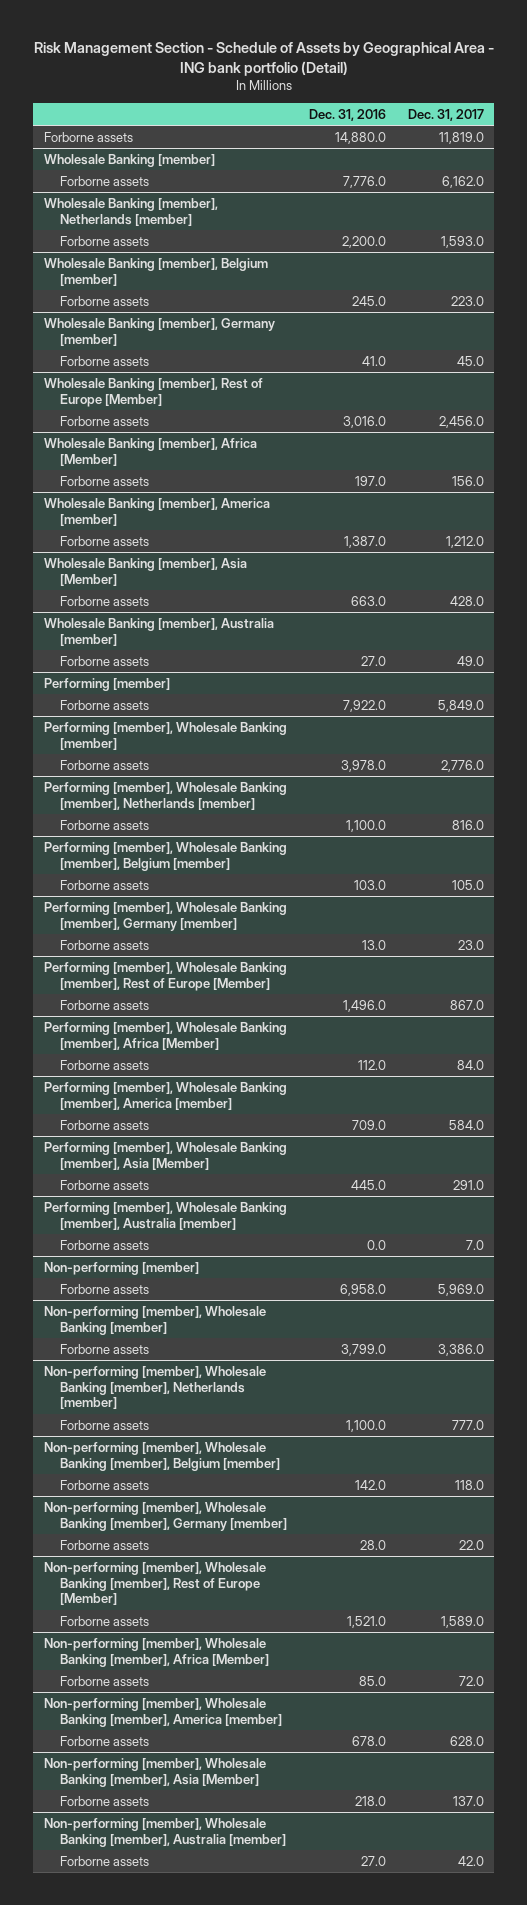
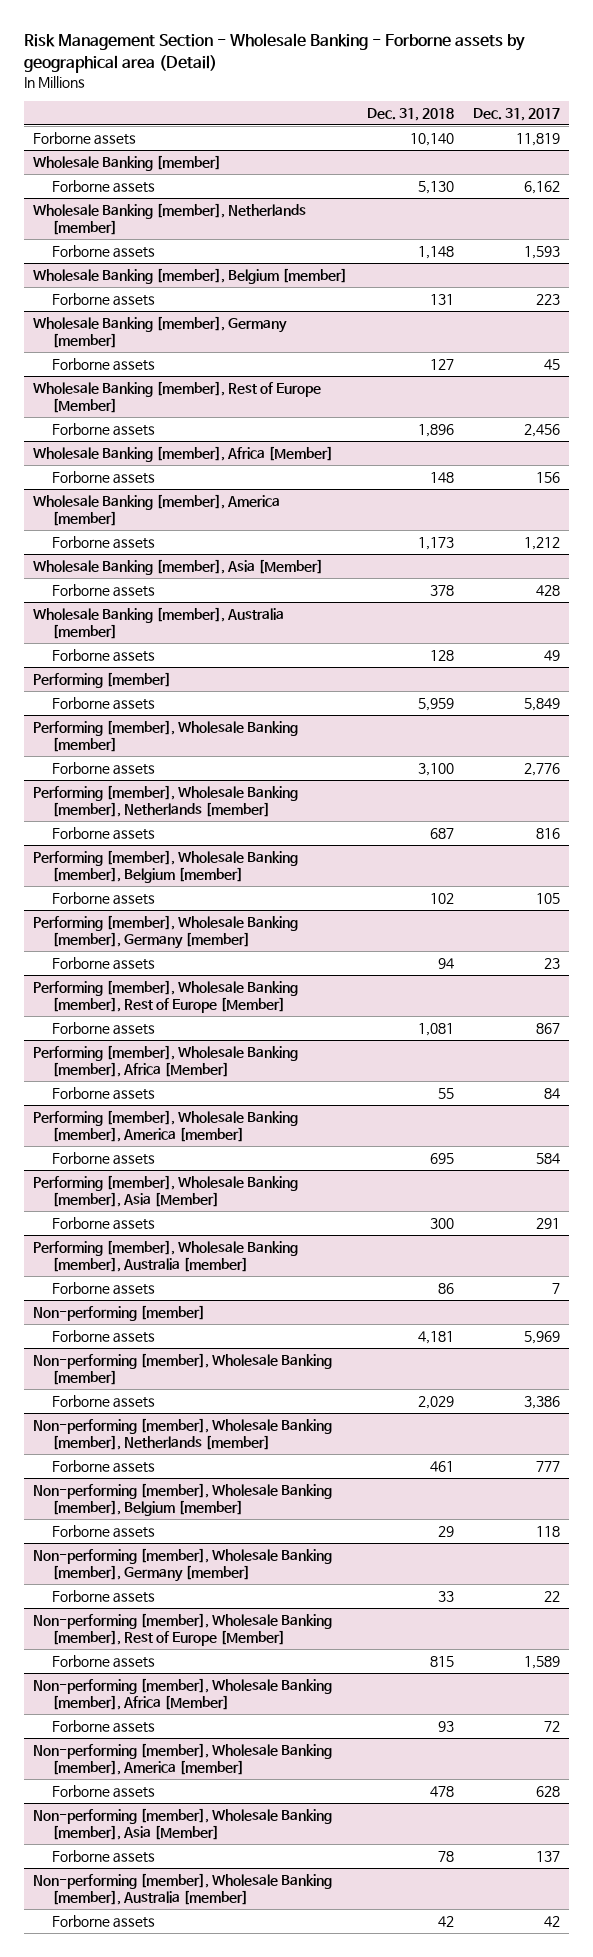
- Risk Management Section - Schedule of Assets by Geographical Area - ING bank portfolio (Detail)
+ Risk Management Section - Wholesale Banking - Forborne assets by geographical area (Detail)
- | Dec. 31, 2016 | Dec. 31, 2017
+ | Dec. 31, 2018 | Dec. 31, 2017
- Forborne assets | 14,880.0 | 11,819.0
+ Forborne assets | 10,140 | 11,819
@ Wholesale Banking [member]
- Forborne assets | 7,776.0 | 6,162.0
+ Forborne assets | 5,130 | 6,162
@ Wholesale Banking [member], Netherlands [member]
- Forborne assets | 2,200.0 | 1,593.0
+ Forborne assets | 1,148 | 1,593
@ Wholesale Banking [member], Belgium [member]
- Forborne assets | 245.0 | 223.0
+ Forborne assets | 131 | 223
@ Wholesale Banking [member], Germany [member]
- Forborne assets | 41.0 | 45.0
+ Forborne assets | 127 | 45
@ Wholesale Banking [member], Rest of Europe [Member]
- Forborne assets | 3,016.0 | 2,456.0
+ Forborne assets | 1,896 | 2,456
@ Wholesale Banking [member], Africa [Member]
- Forborne assets | 197.0 | 156.0
+ Forborne assets | 148 | 156
@ Wholesale Banking [member], America [member]
- Forborne assets | 1,387.0 | 1,212.0
+ Forborne assets | 1,173 | 1,212
@ Wholesale Banking [member], Asia [Member]
- Forborne assets | 663.0 | 428.0
+ Forborne assets | 378 | 428
@ Wholesale Banking [member], Australia [member]
- Forborne assets | 27.0 | 49.0
+ Forborne assets | 128 | 49
@ Performing [member]
- Forborne assets | 7,922.0 | 5,849.0
+ Forborne assets | 5,959 | 5,849
@ Performing [member], Wholesale Banking [member]
- Forborne assets | 3,978.0 | 2,776.0
+ Forborne assets | 3,100 | 2,776
@ Performing [member], Wholesale Banking [member], Netherlands [member]
- Forborne assets | 1,100.0 | 816.0
+ Forborne assets | 687 | 816
@ Performing [member], Wholesale Banking [member], Belgium [member]
- Forborne assets | 103.0 | 105.0
+ Forborne assets | 102 | 105
@ Performing [member], Wholesale Banking [member], Germany [member]
- Forborne assets | 13.0 | 23.0
+ Forborne assets | 94 | 23
@ Performing [member], Wholesale Banking [member], Rest of Europe [Member]
- Forborne assets | 1,496.0 | 867.0
+ Forborne assets | 1,081 | 867
@ Performing [member], Wholesale Banking [member], Africa [Member]
- Forborne assets | 112.0 | 84.0
+ Forborne assets | 55 | 84
@ Performing [member], Wholesale Banking [member], America [member]
- Forborne assets | 709.0 | 584.0
+ Forborne assets | 695 | 584
@ Performing [member], Wholesale Banking [member], Asia [Member]
- Forborne assets | 445.0 | 291.0
+ Forborne assets | 300 | 291
@ Performing [member], Wholesale Banking [member], Australia [member]
- Forborne assets | 0.0 | 7.0
+ Forborne assets | 86 | 7
@ Non-performing [member]
- Forborne assets | 6,958.0 | 5,969.0
+ Forborne assets | 4,181 | 5,969
@ Non-performing [member], Wholesale Banking [member]
- Forborne assets | 3,799.0 | 3,386.0
+ Forborne assets | 2,029 | 3,386
@ Non-performing [member], Wholesale Banking [member], Netherlands [member]
- Forborne assets | 1,100.0 | 777.0
+ Forborne assets | 461 | 777
@ Non-performing [member], Wholesale Banking [member], Belgium [member]
- Forborne assets | 142.0 | 118.0
+ Forborne assets | 29 | 118
@ Non-performing [member], Wholesale Banking [member], Germany [member]
- Forborne assets | 28.0 | 22.0
+ Forborne assets | 33 | 22
@ Non-performing [member], Wholesale Banking [member], Rest of Europe [Member]
- Forborne assets | 1,521.0 | 1,589.0
+ Forborne assets | 815 | 1,589
@ Non-performing [member], Wholesale Banking [member], Africa [Member]
- Forborne assets | 85.0 | 72.0
+ Forborne assets | 93 | 72
@ Non-performing [member], Wholesale Banking [member], America [member]
- Forborne assets | 678.0 | 628.0
+ Forborne assets | 478 | 628
@ Non-performing [member], Wholesale Banking [member], Asia [Member]
- Forborne assets | 218.0 | 137.0
+ Forborne assets | 78 | 137
@ Non-performing [member], Wholesale Banking [member], Australia [member]
- Forborne assets | 27.0 | 42.0
+ Forborne assets | 42 | 42

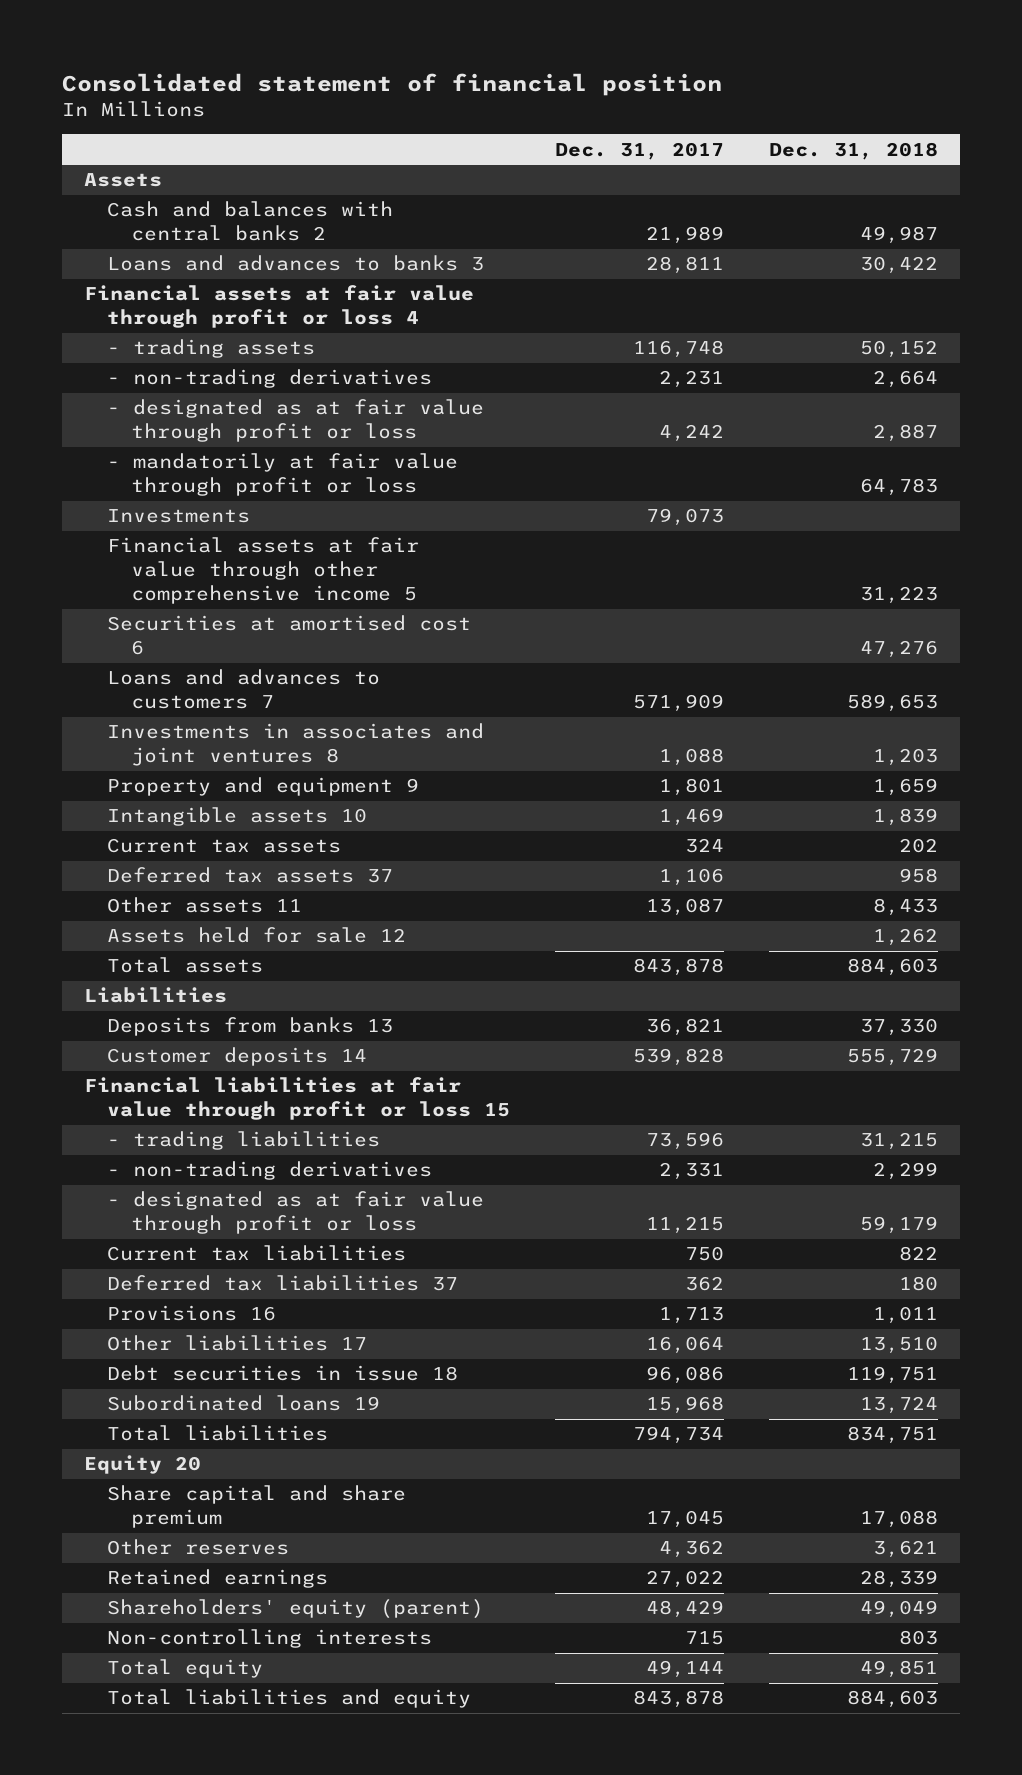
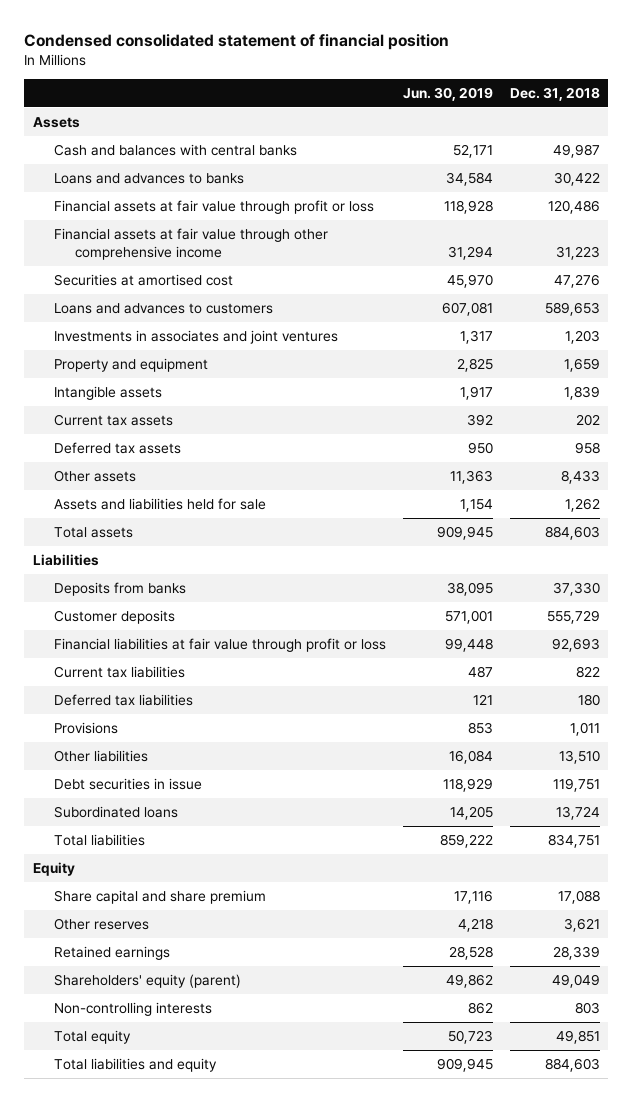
- Consolidated statement of financial position
+ Condensed consolidated statement of financial position
- | Dec. 31, 2017 | Dec. 31, 2018
+ | Jun. 30, 2019 | Dec. 31, 2018
- Cash and balances with central banks 2 | 21,989 | 49,987
- Loans and advances to banks 3 | 28,811 | 30,422
- Financial assets at fair value through profit or loss 4
- - trading assets | 116,748 | 50,152
- - non-trading derivatives | 2,231 | 2,664
- - designated as at fair value through profit or loss | 4,242 | 2,887
- - mandatorily at fair value through profit or loss | | 64,783
- Investments | 79,073 |
- Financial assets at fair value through other comprehensive income 5 | | 31,223
- Securities at amortised cost 6 | | 47,276
- Loans and advances to customers 7 | 571,909 | 589,653
- Investments in associates and joint ventures 8 | 1,088 | 1,203
- Property and equipment 9 | 1,801 | 1,659
- Intangible assets 10 | 1,469 | 1,839
+ Cash and balances with central banks | 52,171 | 49,987
+ Loans and advances to banks | 34,584 | 30,422
+ Financial assets at fair value through profit or loss | 118,928 | 120,486
+ Financial assets at fair value through other comprehensive income | 31,294 | 31,223
+ Securities at amortised cost | 45,970 | 47,276
+ Loans and advances to customers | 607,081 | 589,653
+ Investments in associates and joint ventures | 1,317 | 1,203
+ Property and equipment | 2,825 | 1,659
+ Intangible assets | 1,917 | 1,839
- Deferred tax assets 37 | 1,106 | 958
- Other assets 11 | 13,087 | 8,433
- Assets held for sale 12 | | 1,262
+ Deferred tax assets | 950 | 958
+ Other assets | 11,363 | 8,433
+ Assets and liabilities held for sale | 1,154 | 1,262
- Deposits from banks 13 | 36,821 | 37,330
- Customer deposits 14 | 539,828 | 555,729
- Financial liabilities at fair value through profit or loss 15
- - trading liabilities | 73,596 | 31,215
- - non-trading derivatives | 2,331 | 2,299
- - designated as at fair value through profit or loss | 11,215 | 59,179
+ Deposits from banks | 38,095 | 37,330
+ Customer deposits | 571,001 | 555,729
+ Financial liabilities at fair value through profit or loss | 99,448 | 92,693
- Deferred tax liabilities 37 | 362 | 180
- Provisions 16 | 1,713 | 1,011
- Other liabilities 17 | 16,064 | 13,510
- Debt securities in issue 18 | 96,086 | 119,751
- Subordinated loans 19 | 15,968 | 13,724
+ Deferred tax liabilities | 121 | 180
+ Provisions | 853 | 1,011
+ Other liabilities | 16,084 | 13,510
+ Debt securities in issue | 118,929 | 119,751
+ Subordinated loans | 14,205 | 13,724
- Equity 20
+ Equity

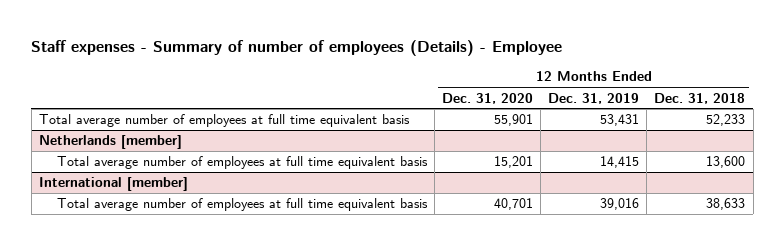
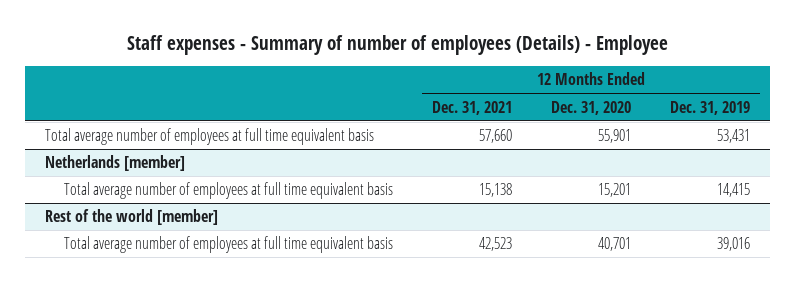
- | 12 Months Ended Dec. 31, 2020 | 12 Months Ended Dec. 31, 2019 | 12 Months Ended Dec. 31, 2018
+ | 12 Months Ended Dec. 31, 2021 | 12 Months Ended Dec. 31, 2020 | 12 Months Ended Dec. 31, 2019
- International [member]
+ Rest of the world [member]

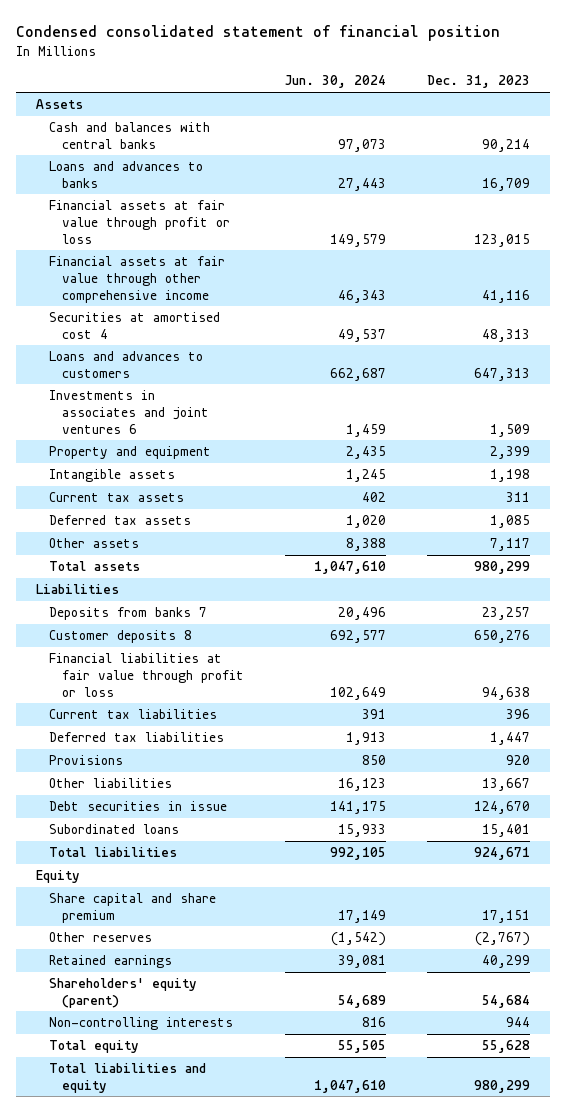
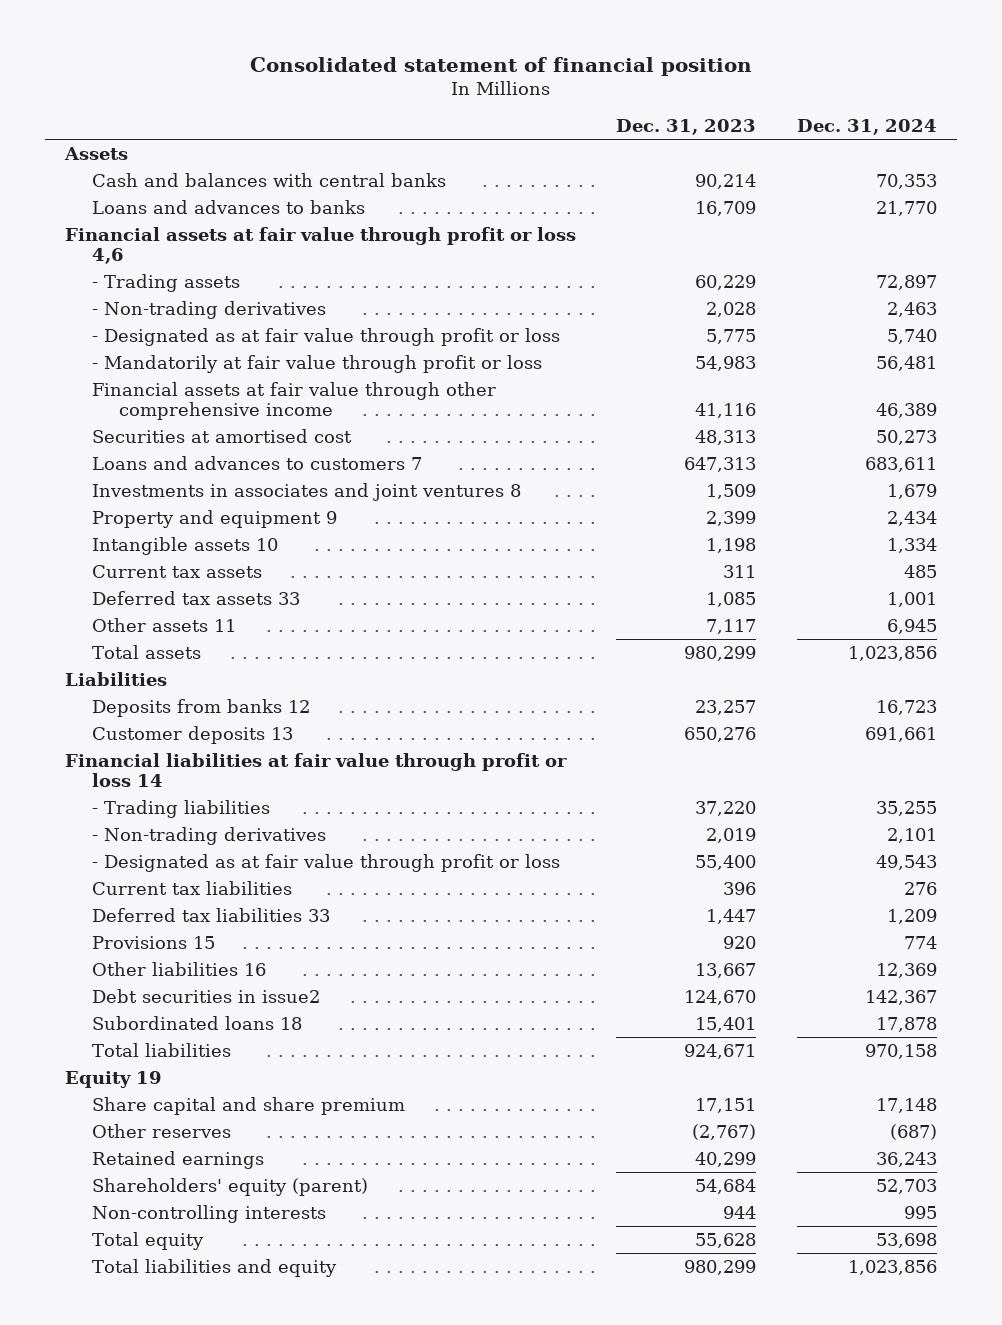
- Condensed consolidated statement of financial position
+ Consolidated statement of financial position
- | Jun. 30, 2024 | Dec. 31, 2023
+ | Dec. 31, 2023 | Dec. 31, 2024
- Financial assets at fair value through profit or loss | 149,579 | 123,015
+ Financial assets at fair value through profit or loss 4,6
+ - Trading assets | 60,229 | 72,897
+ - Non-trading derivatives | 2,028 | 2,463
+ - Designated as at fair value through profit or loss | 5,775 | 5,740
+ - Mandatorily at fair value through profit or loss | 54,983 | 56,481
- Securities at amortised cost 4 | 49,537 | 48,313
- Loans and advances to customers | 662,687 | 647,313
- Investments in associates and joint ventures 6 | 1,459 | 1,509
- Property and equipment | 2,435 | 2,399
- Intangible assets | 1,245 | 1,198
+ Securities at amortised cost | 48,313 | 50,273
+ Loans and advances to customers 7 | 647,313 | 683,611
+ Investments in associates and joint ventures 8 | 1,509 | 1,679
+ Property and equipment 9 | 2,399 | 2,434
+ Intangible assets 10 | 1,198 | 1,334
- Deferred tax assets | 1,020 | 1,085
- Other assets | 8,388 | 7,117
+ Deferred tax assets 33 | 1,085 | 1,001
+ Other assets 11 | 7,117 | 6,945
- Deposits from banks 7 | 20,496 | 23,257
- Customer deposits 8 | 692,577 | 650,276
- Financial liabilities at fair value through profit or loss | 102,649 | 94,638
+ Deposits from banks 12 | 23,257 | 16,723
+ Customer deposits 13 | 650,276 | 691,661
+ Financial liabilities at fair value through profit or loss 14
+ - Trading liabilities | 37,220 | 35,255
+ - Non-trading derivatives | 2,019 | 2,101
+ - Designated as at fair value through profit or loss | 55,400 | 49,543
- Deferred tax liabilities | 1,913 | 1,447
- Provisions | 850 | 920
- Other liabilities | 16,123 | 13,667
- Debt securities in issue | 141,175 | 124,670
- Subordinated loans | 15,933 | 15,401
+ Deferred tax liabilities 33 | 1,447 | 1,209
+ Provisions 15 | 920 | 774
+ Other liabilities 16 | 13,667 | 12,369
+ Debt securities in issue2 | 124,670 | 142,367
+ Subordinated loans 18 | 15,401 | 17,878
- Equity
+ Equity 19

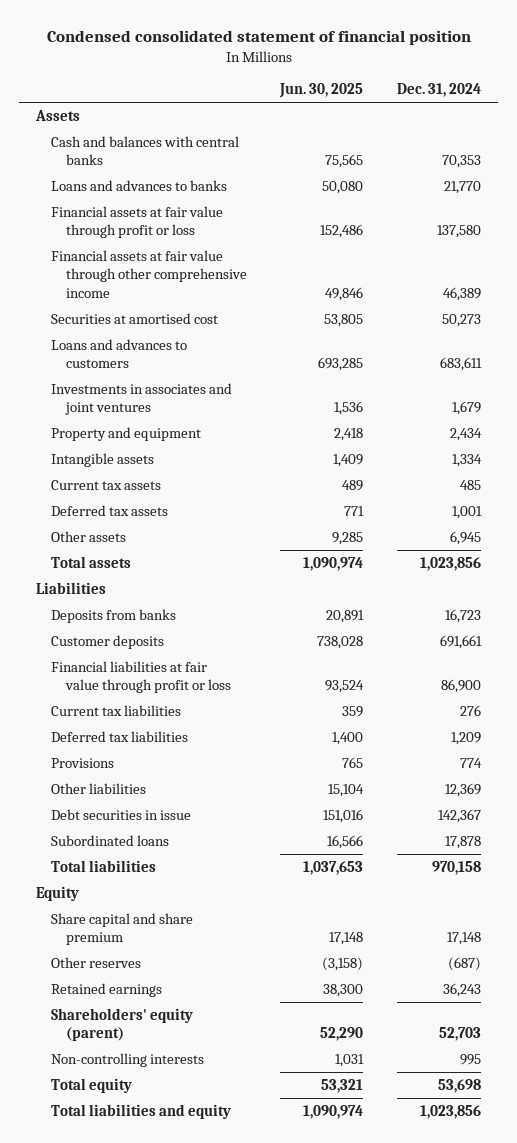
- Consolidated statement of financial position
+ Condensed consolidated statement of financial position
- | Dec. 31, 2023 | Dec. 31, 2024
+ | Jun. 30, 2025 | Dec. 31, 2024
- Financial assets at fair value through profit or loss 4,6
- - Trading assets | 60,229 | 72,897
- - Non-trading derivatives | 2,028 | 2,463
- - Designated as at fair value through profit or loss | 5,775 | 5,740
- - Mandatorily at fair value through profit or loss | 54,983 | 56,481
+ Financial assets at fair value through profit or loss | 152,486 | 137,580
- Loans and advances to customers 7 | 647,313 | 683,611
- Investments in associates and joint ventures 8 | 1,509 | 1,679
- Property and equipment 9 | 2,399 | 2,434
- Intangible assets 10 | 1,198 | 1,334
+ Loans and advances to customers | 693,285 | 683,611
+ Investments in associates and joint ventures | 1,536 | 1,679
+ Property and equipment | 2,418 | 2,434
+ Intangible assets | 1,409 | 1,334
- Deferred tax assets 33 | 1,085 | 1,001
- Other assets 11 | 7,117 | 6,945
+ Deferred tax assets | 771 | 1,001
+ Other assets | 9,285 | 6,945
- Deposits from banks 12 | 23,257 | 16,723
- Customer deposits 13 | 650,276 | 691,661
- Financial liabilities at fair value through profit or loss 14
- - Trading liabilities | 37,220 | 35,255
- - Non-trading derivatives | 2,019 | 2,101
- - Designated as at fair value through profit or loss | 55,400 | 49,543
+ Deposits from banks | 20,891 | 16,723
+ Customer deposits | 738,028 | 691,661
+ Financial liabilities at fair value through profit or loss | 93,524 | 86,900
- Deferred tax liabilities 33 | 1,447 | 1,209
- Provisions 15 | 920 | 774
- Other liabilities 16 | 13,667 | 12,369
- Debt securities in issue2 | 124,670 | 142,367
- Subordinated loans 18 | 15,401 | 17,878
+ Deferred tax liabilities | 1,400 | 1,209
+ Provisions | 765 | 774
+ Other liabilities | 15,104 | 12,369
+ Debt securities in issue | 151,016 | 142,367
+ Subordinated loans | 16,566 | 17,878
- Equity 19
+ Equity

